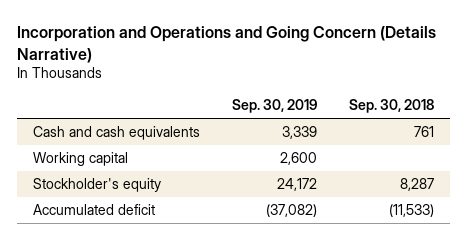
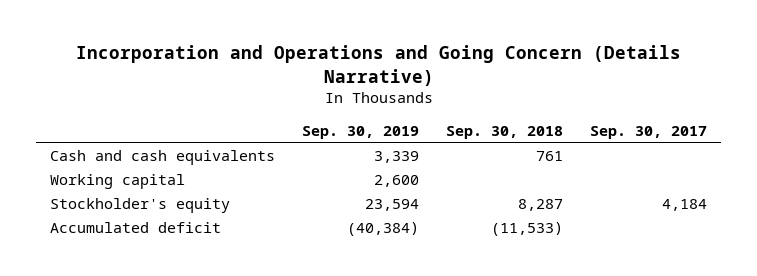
- | Sep. 30, 2019 | Sep. 30, 2018
+ | Sep. 30, 2019 | Sep. 30, 2018 | Sep. 30, 2017
- Stockholder's equity | 24,172 | 8,287
- Accumulated deficit | (37,082) | (11,533)
+ Stockholder's equity | 23,594 | 8,287 | 4,184
+ Accumulated deficit | (40,384) | (11,533) |

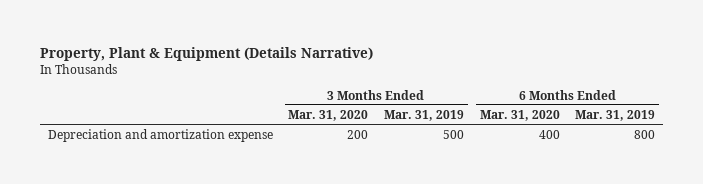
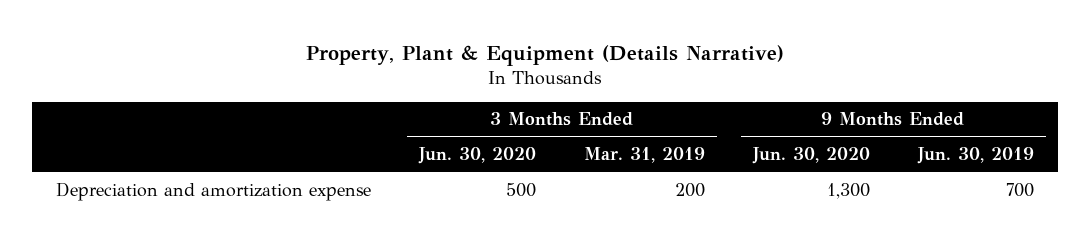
- | 3 Months Ended Mar. 31, 2020 | 3 Months Ended Mar. 31, 2019 | 6 Months Ended Mar. 31, 2020 | 6 Months Ended Mar. 31, 2019
+ | 3 Months Ended Jun. 30, 2020 | 3 Months Ended Mar. 31, 2019 | 9 Months Ended Jun. 30, 2020 | 9 Months Ended Jun. 30, 2019
- Depreciation and amortization expense | 200 | 500 | 400 | 800
+ Depreciation and amortization expense | 500 | 200 | 1,300 | 700

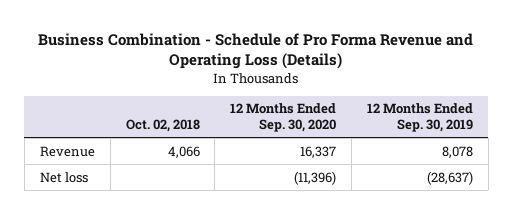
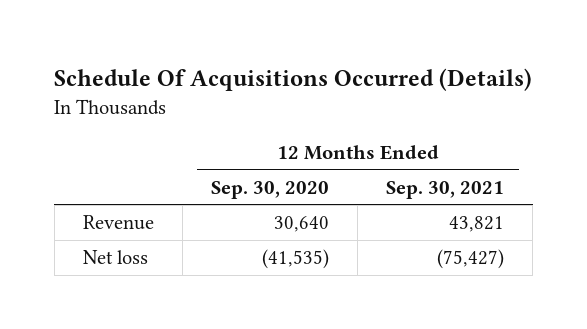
- Business Combination - Schedule of Pro Forma Revenue and Operating Loss (Details)
+ Schedule Of Acquisitions Occurred (Details)
- | Oct. 02, 2018 | 12 Months Ended Sep. 30, 2020 | 12 Months Ended Sep. 30, 2019
+ | 12 Months Ended Sep. 30, 2020 | 12 Months Ended Sep. 30, 2021
- Revenue | 4,066 | 16,337 | 8,078
- Net loss | | (11,396) | (28,637)
+ Revenue | 30,640 | 43,821
+ Net loss | (41,535) | (75,427)

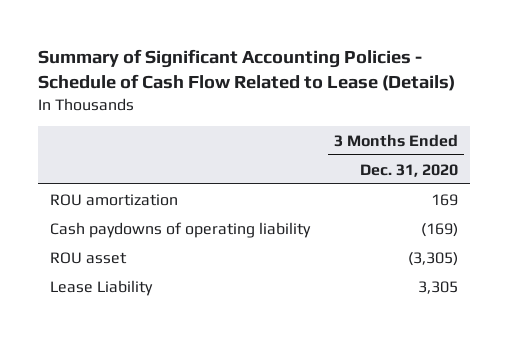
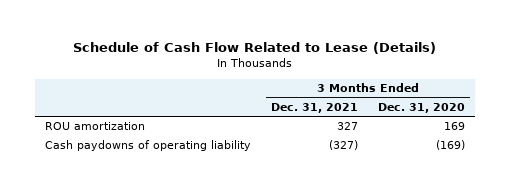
- Summary of Significant Accounting Policies - Schedule of Cash Flow Related to Lease (Details)
+ Schedule of Cash Flow Related to Lease (Details)
- | 3 Months Ended Dec. 31, 2020
+ | 3 Months Ended Dec. 31, 2021 | 3 Months Ended Dec. 31, 2020
- ROU asset | (3,305)
- Lease Liability | 3,305

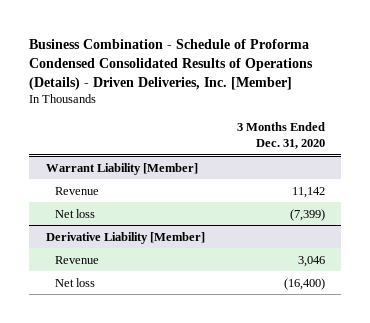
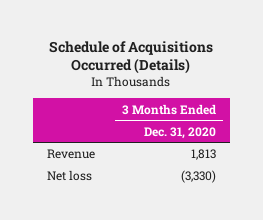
- Business Combination - Schedule of Proforma Condensed Consolidated Results of Operations (Details) - Driven Deliveries, Inc. [Member]
+ Schedule of Acquisitions Occurred (Details)
- Warrant Liability [Member]
- Revenue | 11,142
- Net loss | (7,399)
- Derivative Liability [Member]
- Revenue | 3,046
- Net loss | (16,400)
+ Revenue | 1,813
+ Net loss | (3,330)

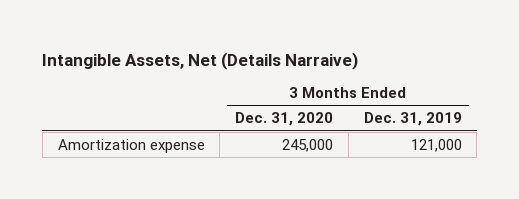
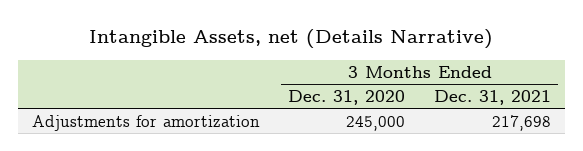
- Intangible Assets, Net (Details Narraive)
+ Intangible Assets, net (Details Narrative)
- | 3 Months Ended Dec. 31, 2020 | 3 Months Ended Dec. 31, 2019
+ | 3 Months Ended Dec. 31, 2020 | 3 Months Ended Dec. 31, 2021
- Amortization expense | 245,000 | 121,000
+ Adjustments for amortization | 245,000 | 217,698

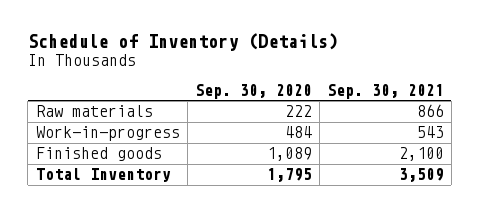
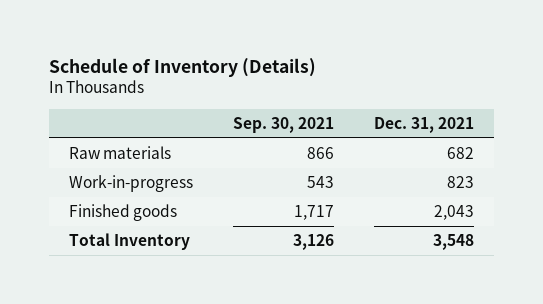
- | Sep. 30, 2020 | Sep. 30, 2021
+ | Sep. 30, 2021 | Dec. 31, 2021
- Finished goods | 1,089 | 2,100
- Total Inventory | 1,795 | 3,509
+ Finished goods | 1,717 | 2,043
+ Total Inventory | 3,126 | 3,548

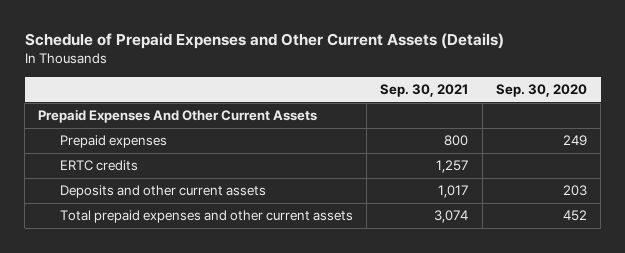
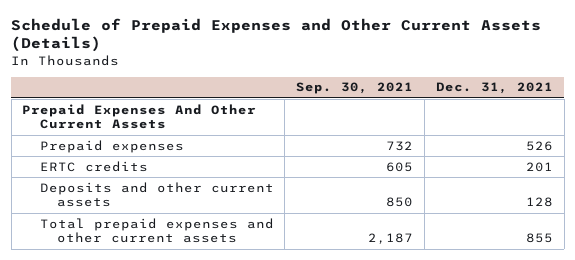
- | Sep. 30, 2021 | Sep. 30, 2020
+ | Sep. 30, 2021 | Dec. 31, 2021
- Prepaid expenses | 800 | 249
- ERTC credits | 1,257 |
- Deposits and other current assets | 1,017 | 203
- Total prepaid expenses and other current assets | 3,074 | 452
+ Prepaid expenses | 732 | 526
+ ERTC credits | 605 | 201
+ Deposits and other current assets | 850 | 128
+ Total prepaid expenses and other current assets | 2,187 | 855

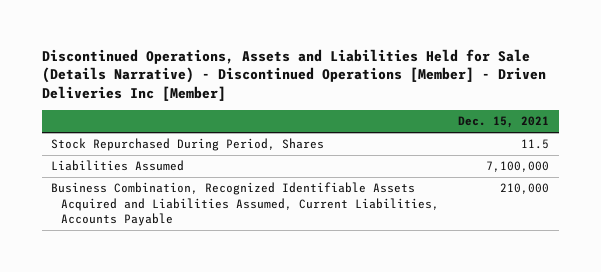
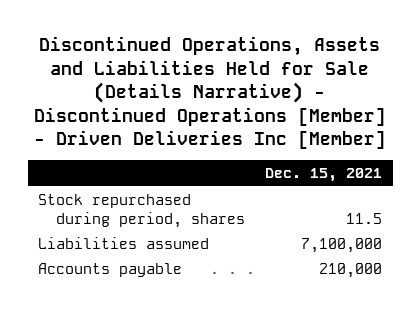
- Stock Repurchased During Period, Shares | 11.5
- Liabilities Assumed | 7,100,000
- Business Combination, Recognized Identifiable Assets Acquired and Liabilities Assumed, Current Liabilities, Accounts Payable | 210,000
+ Stock repurchased during period, shares | 11.5
+ Liabilities assumed | 7,100,000
+ Accounts payable | 210,000

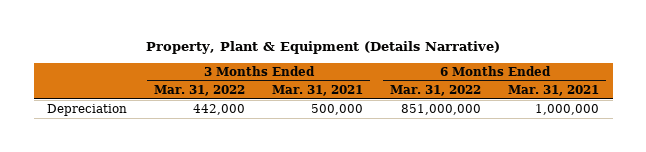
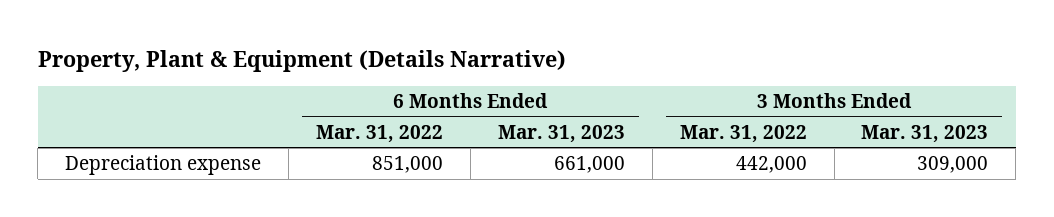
- | 3 Months Ended Mar. 31, 2022 | 3 Months Ended Mar. 31, 2021 | 6 Months Ended Mar. 31, 2022 | 6 Months Ended Mar. 31, 2021
+ | 6 Months Ended Mar. 31, 2022 | 6 Months Ended Mar. 31, 2023 | 3 Months Ended Mar. 31, 2022 | 3 Months Ended Mar. 31, 2023
- Depreciation | 442,000 | 500,000 | 851,000,000 | 1,000,000
+ Depreciation expense | 851,000 | 661,000 | 442,000 | 309,000

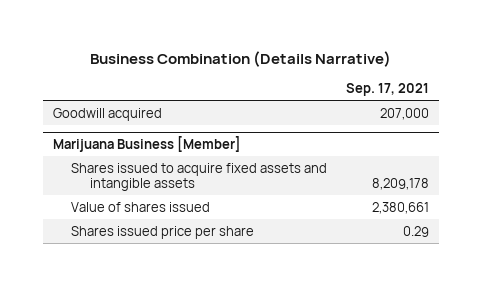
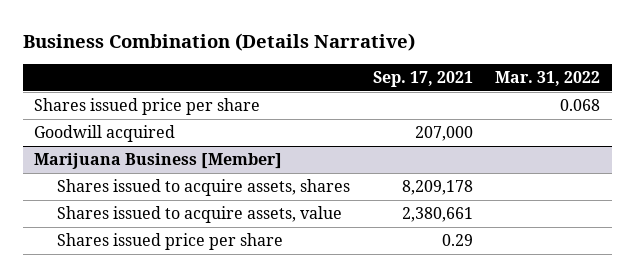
- | Sep. 17, 2021
+ | Sep. 17, 2021 | Mar. 31, 2022
+ Shares issued price per share | | 0.068
@ Marijuana Business [Member]
- Shares issued to acquire fixed assets and intangible assets | 8,209,178
- Value of shares issued | 2,380,661
+ Shares issued to acquire assets, shares | 8,209,178 |
+ Shares issued to acquire assets, value | 2,380,661 |

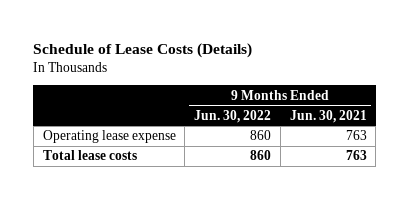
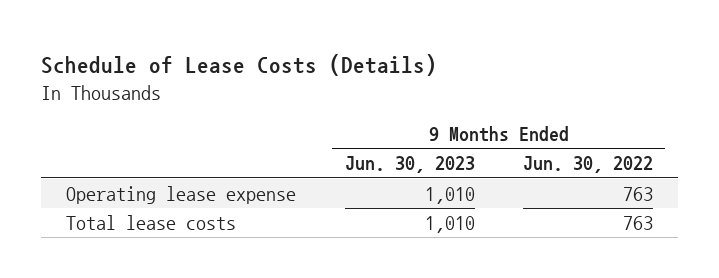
- | 9 Months Ended Jun. 30, 2022 | 9 Months Ended Jun. 30, 2021
+ | 9 Months Ended Jun. 30, 2023 | 9 Months Ended Jun. 30, 2022
- Operating lease expense | 860 | 763
- Total lease costs | 860 | 763
+ Operating lease expense | 1,010 | 763
+ Total lease costs | 1,010 | 763

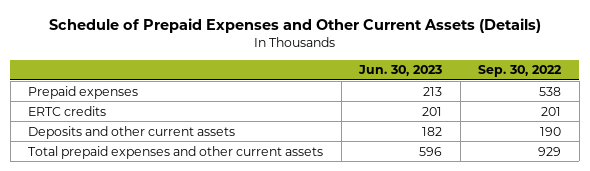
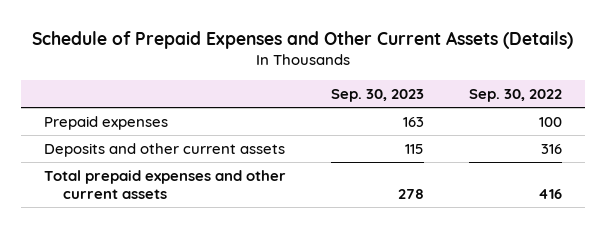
- | Jun. 30, 2023 | Sep. 30, 2022
+ | Sep. 30, 2023 | Sep. 30, 2022
- Prepaid expenses | 213 | 538
- ERTC credits | 201 | 201
- Deposits and other current assets | 182 | 190
- Total prepaid expenses and other current assets | 596 | 929
+ Prepaid expenses | 163 | 100
+ Deposits and other current assets | 115 | 316
+ Total prepaid expenses and other current assets | 278 | 416

